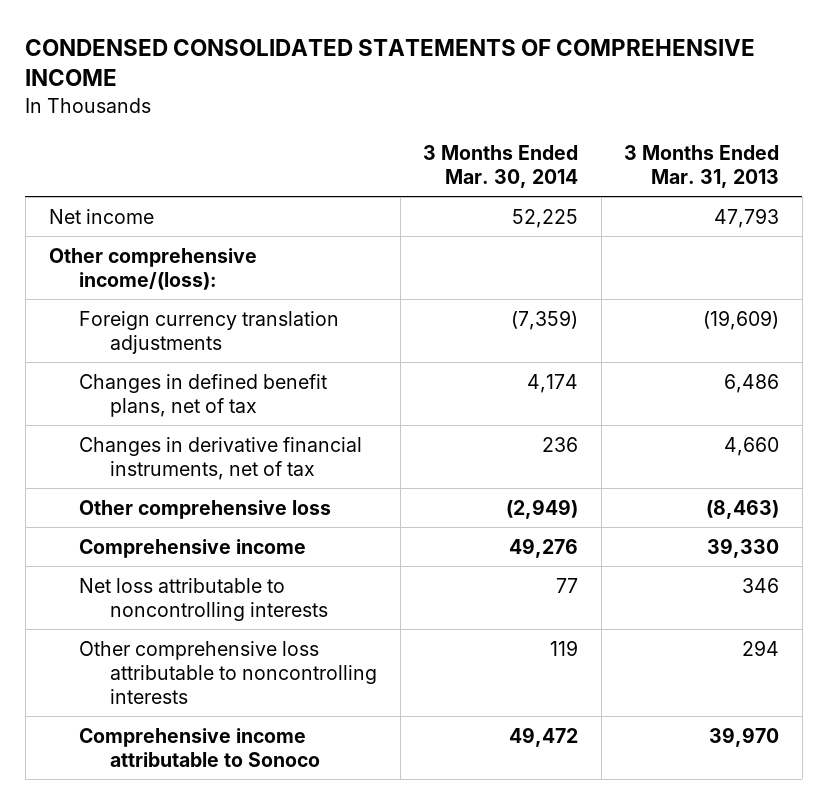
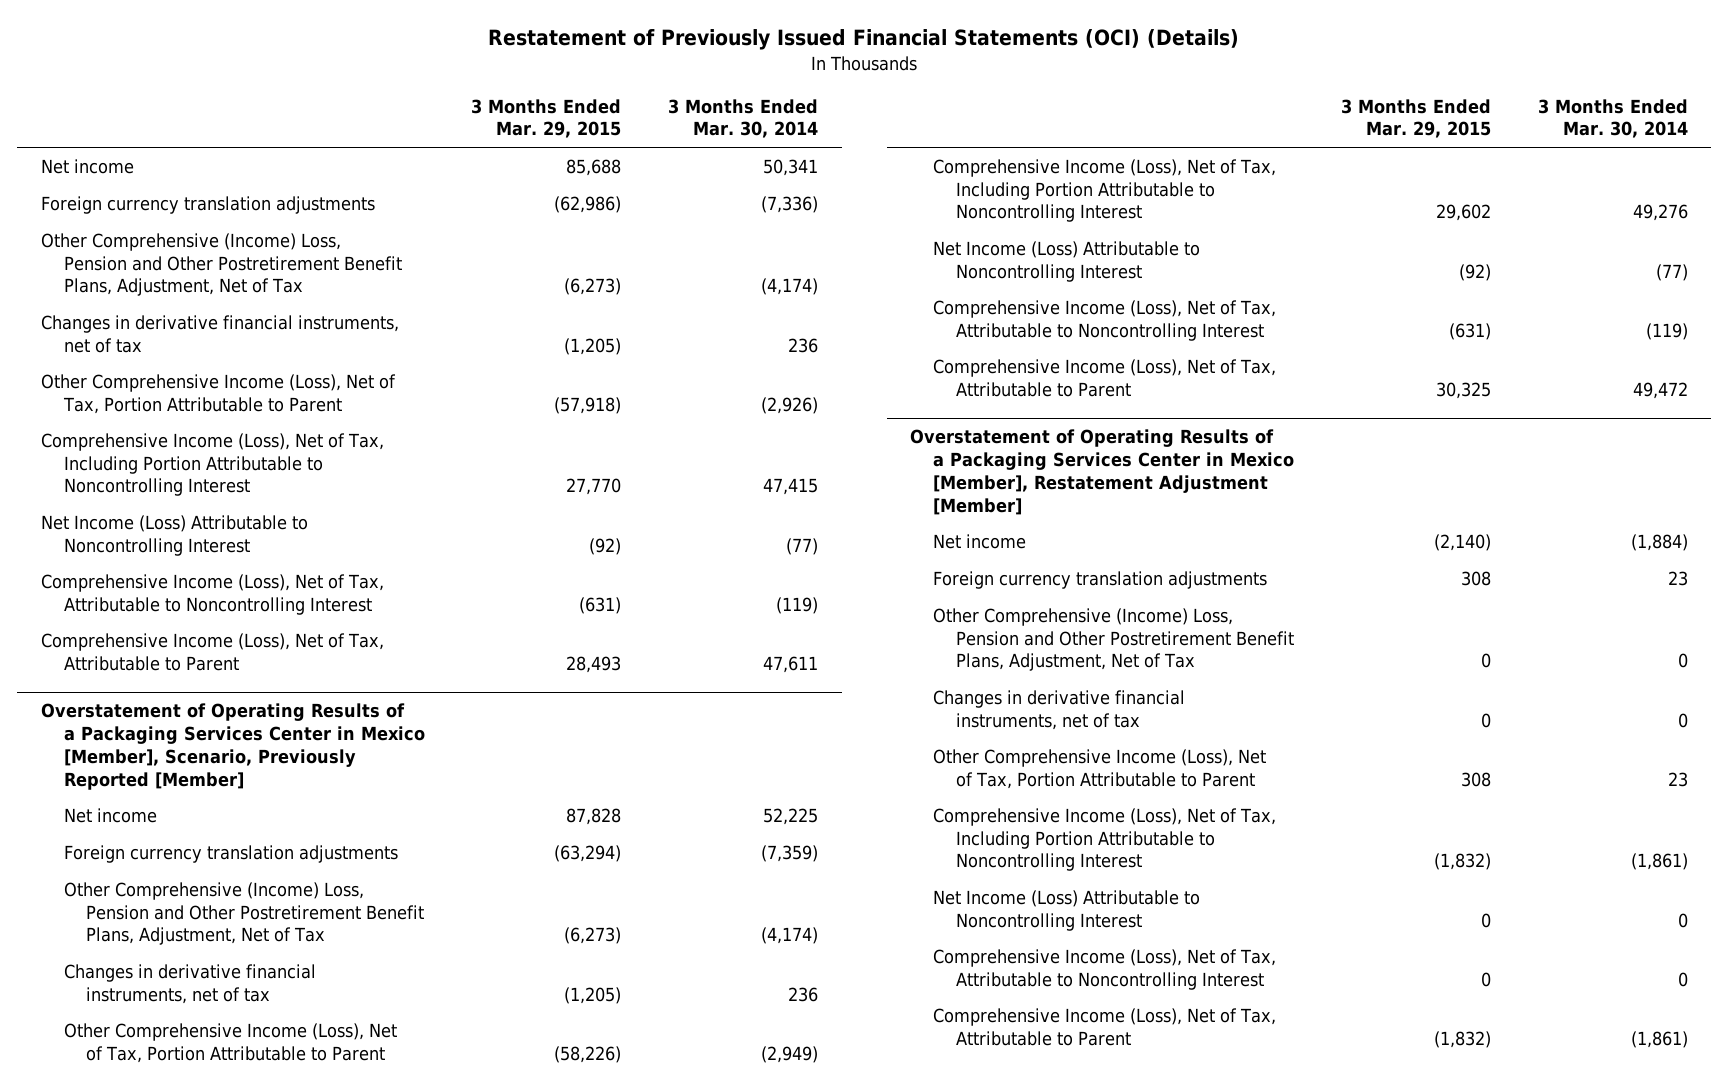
- CONDENSED CONSOLIDATED STATEMENTS OF COMPREHENSIVE INCOME
+ Restatement of Previously Issued Financial Statements (OCI) (Details)
- | 3 Months Ended Mar. 30, 2014 | 3 Months Ended Mar. 31, 2013
+ | 3 Months Ended Mar. 29, 2015 | 3 Months Ended Mar. 30, 2014
+ Net income | 85,688 | 50,341
+ Foreign currency translation adjustments | (62,986) | (7,336)
+ Other Comprehensive (Income) Loss, Pension and Other Postretirement Benefit Plans, Adjustment, Net of Tax | (6,273) | (4,174)
+ Changes in derivative financial instruments, net of tax | (1,205) | 236
+ Other Comprehensive Income (Loss), Net of Tax, Portion Attributable to Parent | (57,918) | (2,926)
+ Comprehensive Income (Loss), Net of Tax, Including Portion Attributable to Noncontrolling Interest | 27,770 | 47,415
+ Net Income (Loss) Attributable to Noncontrolling Interest | (92) | (77)
+ Comprehensive Income (Loss), Net of Tax, Attributable to Noncontrolling Interest | (631) | (119)
+ Comprehensive Income (Loss), Net of Tax, Attributable to Parent | 28,493 | 47,611
+ Overstatement of Operating Results of a Packaging Services Center in Mexico [Member], Scenario, Previously Reported [Member]
- Other comprehensive income/(loss):
- Changes in defined benefit plans, net of tax | 4,174 | 6,486
+ Other Comprehensive (Income) Loss, Pension and Other Postretirement Benefit Plans, Adjustment, Net of Tax | (6,273) | (4,174)
- Other comprehensive loss | (2,949) | (8,463)
- Comprehensive income | 49,276 | 39,330
- Net loss attributable to noncontrolling interests | 77 | 346
- Other comprehensive loss attributable to noncontrolling interests | 119 | 294
- Comprehensive income attributable to Sonoco | 49,472 | 39,970
+ Other Comprehensive Income (Loss), Net of Tax, Portion Attributable to Parent | (58,226) | (2,949)
+ Comprehensive Income (Loss), Net of Tax, Including Portion Attributable to Noncontrolling Interest | 29,602 | 49,276
+ Net Income (Loss) Attributable to Noncontrolling Interest | (92) | (77)
+ Comprehensive Income (Loss), Net of Tax, Attributable to Noncontrolling Interest | (631) | (119)
+ Comprehensive Income (Loss), Net of Tax, Attributable to Parent | 30,325 | 49,472
+ Overstatement of Operating Results of a Packaging Services Center in Mexico [Member], Restatement Adjustment [Member]
+ Net income | (2,140) | (1,884)
+ Foreign currency translation adjustments | 308 | 23
+ Other Comprehensive (Income) Loss, Pension and Other Postretirement Benefit Plans, Adjustment, Net of Tax | 0 | 0
+ Changes in derivative financial instruments, net of tax | 0 | 0
+ Other Comprehensive Income (Loss), Net of Tax, Portion Attributable to Parent | 308 | 23
+ Comprehensive Income (Loss), Net of Tax, Including Portion Attributable to Noncontrolling Interest | (1,832) | (1,861)
+ Net Income (Loss) Attributable to Noncontrolling Interest | 0 | 0
+ Comprehensive Income (Loss), Net of Tax, Attributable to Noncontrolling Interest | 0 | 0
+ Comprehensive Income (Loss), Net of Tax, Attributable to Parent | (1,832) | (1,861)

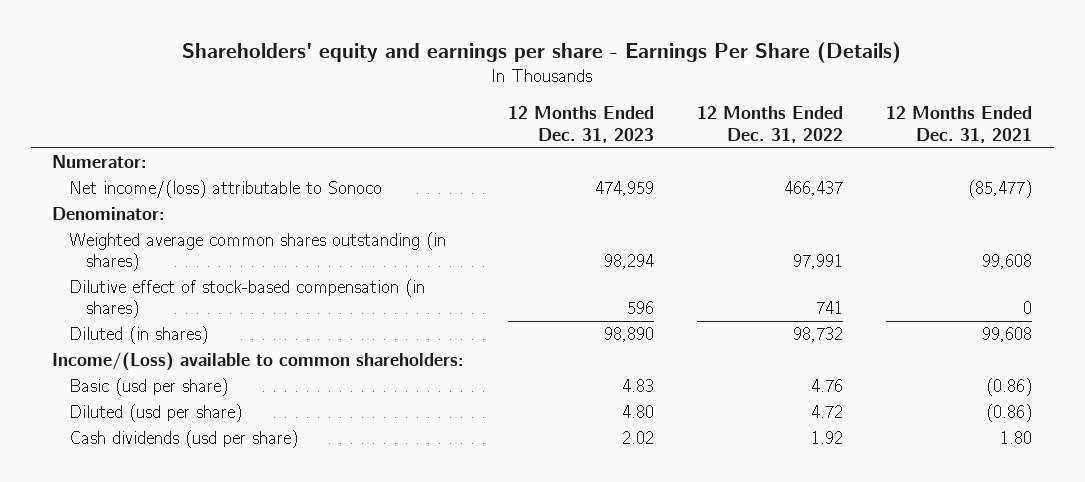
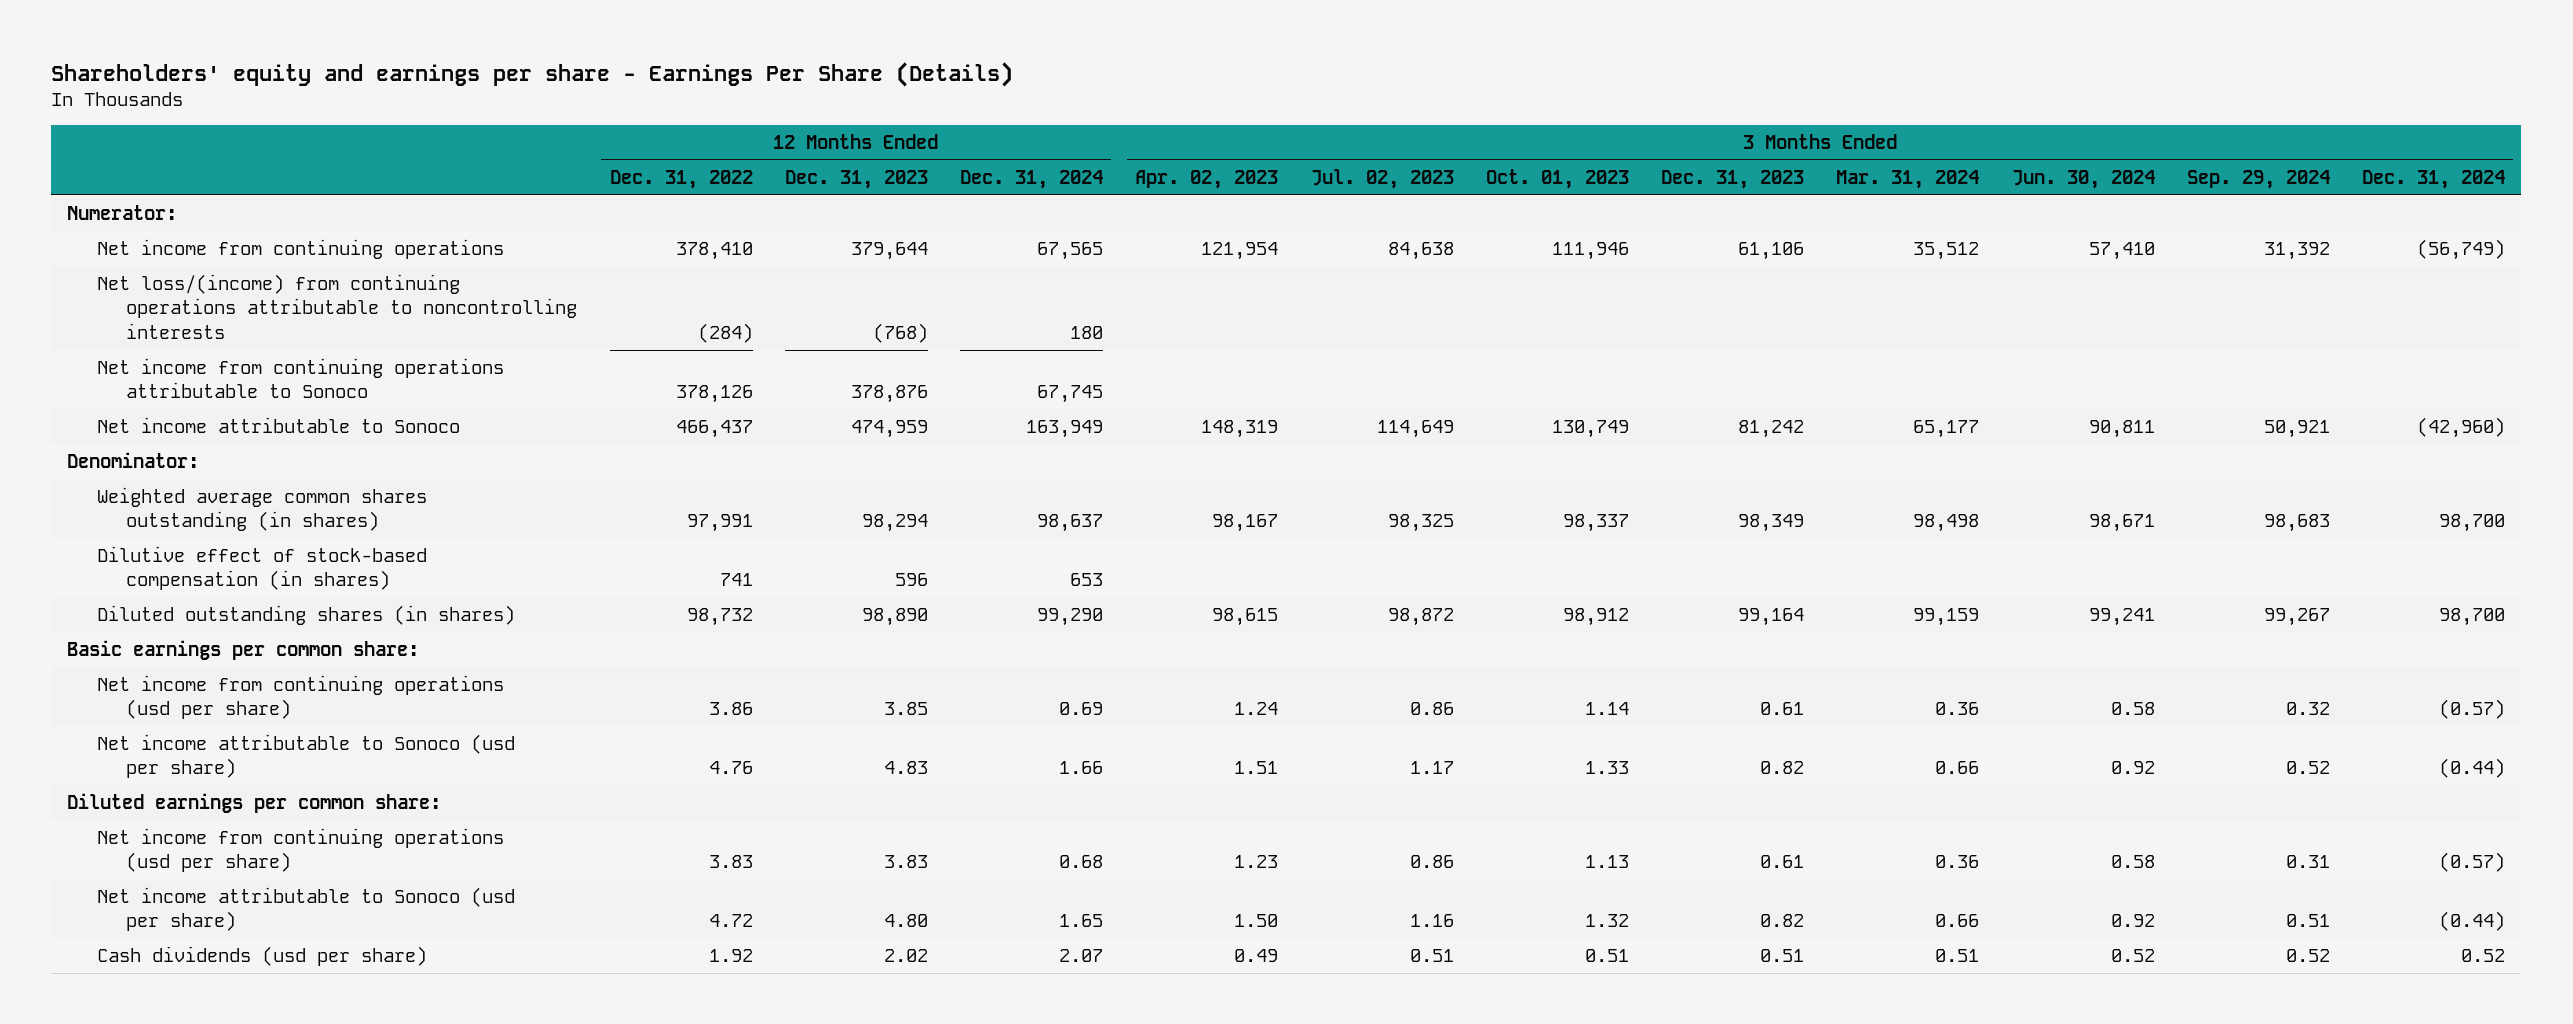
- | 12 Months Ended Dec. 31, 2023 | 12 Months Ended Dec. 31, 2022 | 12 Months Ended Dec. 31, 2021
+ | 12 Months Ended Dec. 31, 2022 | 12 Months Ended Dec. 31, 2023 | 12 Months Ended Dec. 31, 2024 | 3 Months Ended Apr. 02, 2023 | 3 Months Ended Jul. 02, 2023 | 3 Months Ended Oct. 01, 2023 | 3 Months Ended Dec. 31, 2023 | 3 Months Ended Mar. 31, 2024 | 3 Months Ended Jun. 30, 2024 | 3 Months Ended Sep. 29, 2024 | 3 Months Ended Dec. 31, 2024
- Net income/(loss) attributable to Sonoco | 474,959 | 466,437 | (85,477)
+ Net income from continuing operations | 378,410 | 379,644 | 67,565 | 121,954 | 84,638 | 111,946 | 61,106 | 35,512 | 57,410 | 31,392 | (56,749)
+ Net loss/(income) from continuing operations attributable to noncontrolling interests | (284) | (768) | 180 | | | | | | | |
+ Net income from continuing operations attributable to Sonoco | 378,126 | 378,876 | 67,745 | | | | | | | |
+ Net income attributable to Sonoco | 466,437 | 474,959 | 163,949 | 148,319 | 114,649 | 130,749 | 81,242 | 65,177 | 90,811 | 50,921 | (42,960)
- Diluted (in shares) | 98,890 | 98,732 | 99,608
- Income/(Loss) available to common shareholders:
- Basic (usd per share) | 4.83 | 4.76 | (0.86)
- Diluted (usd per share) | 4.80 | 4.72 | (0.86)
+ Diluted outstanding shares (in shares) | 98,732 | 98,890 | 99,290 | 98,615 | 98,872 | 98,912 | 99,164 | 99,159 | 99,241 | 99,267 | 98,700
+ Basic earnings per common share:
+ Net income from continuing operations (usd per share) | 3.86 | 3.85 | 0.69 | 1.24 | 0.86 | 1.14 | 0.61 | 0.36 | 0.58 | 0.32 | (0.57)
+ Net income attributable to Sonoco (usd per share) | 4.76 | 4.83 | 1.66 | 1.51 | 1.17 | 1.33 | 0.82 | 0.66 | 0.92 | 0.52 | (0.44)
+ Diluted earnings per common share:
+ Net income from continuing operations (usd per share) | 3.83 | 3.83 | 0.68 | 1.23 | 0.86 | 1.13 | 0.61 | 0.36 | 0.58 | 0.31 | (0.57)
+ Net income attributable to Sonoco (usd per share) | 4.72 | 4.80 | 1.65 | 1.50 | 1.16 | 1.32 | 0.82 | 0.66 | 0.92 | 0.51 | (0.44)

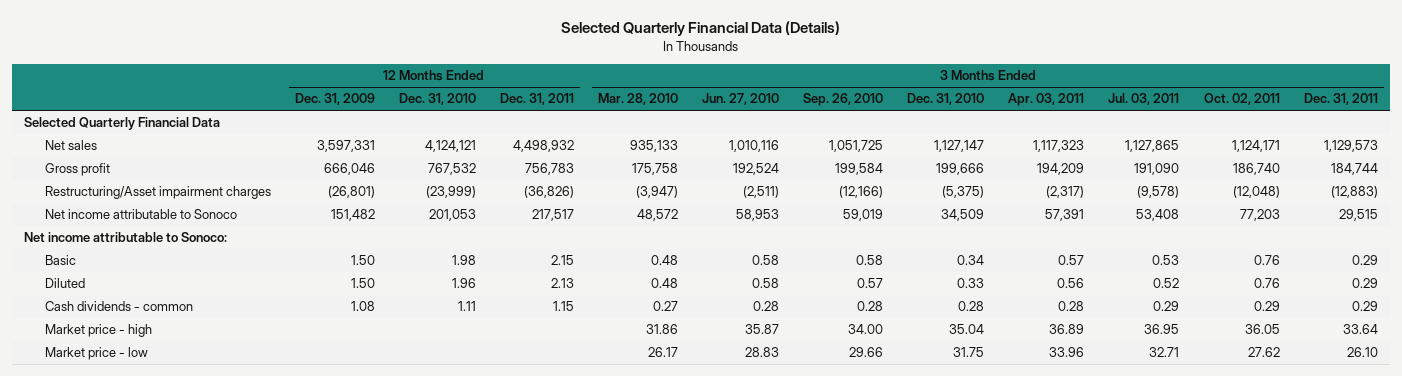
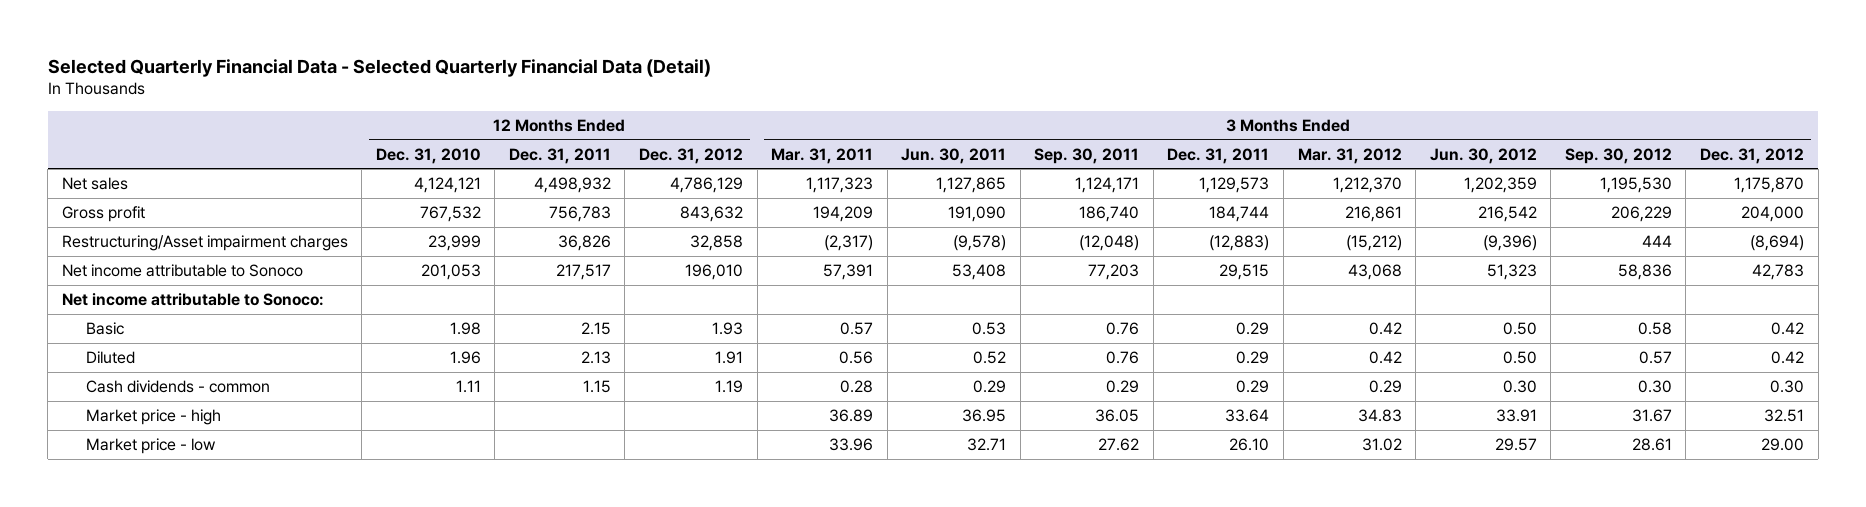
- Selected Quarterly Financial Data (Details)
+ Selected Quarterly Financial Data - Selected Quarterly Financial Data (Detail)
- | 12 Months Ended Dec. 31, 2009 | 12 Months Ended Dec. 31, 2010 | 12 Months Ended Dec. 31, 2011 | 3 Months Ended Mar. 28, 2010 | 3 Months Ended Jun. 27, 2010 | 3 Months Ended Sep. 26, 2010 | 3 Months Ended Dec. 31, 2010 | 3 Months Ended Apr. 03, 2011 | 3 Months Ended Jul. 03, 2011 | 3 Months Ended Oct. 02, 2011 | 3 Months Ended Dec. 31, 2011
+ | 12 Months Ended Dec. 31, 2010 | 12 Months Ended Dec. 31, 2011 | 12 Months Ended Dec. 31, 2012 | 3 Months Ended Mar. 31, 2011 | 3 Months Ended Jun. 30, 2011 | 3 Months Ended Sep. 30, 2011 | 3 Months Ended Dec. 31, 2011 | 3 Months Ended Mar. 31, 2012 | 3 Months Ended Jun. 30, 2012 | 3 Months Ended Sep. 30, 2012 | 3 Months Ended Dec. 31, 2012
- Selected Quarterly Financial Data
- Restructuring/Asset impairment charges | (26,801) | (23,999) | (36,826) | (3,947) | (2,511) | (12,166) | (5,375) | (2,317) | (9,578) | (12,048) | (12,883)
+ Restructuring/Asset impairment charges | 23,999 | 36,826 | 32,858 | (2,317) | (9,578) | (12,048) | (12,883) | (15,212) | (9,396) | 444 | (8,694)

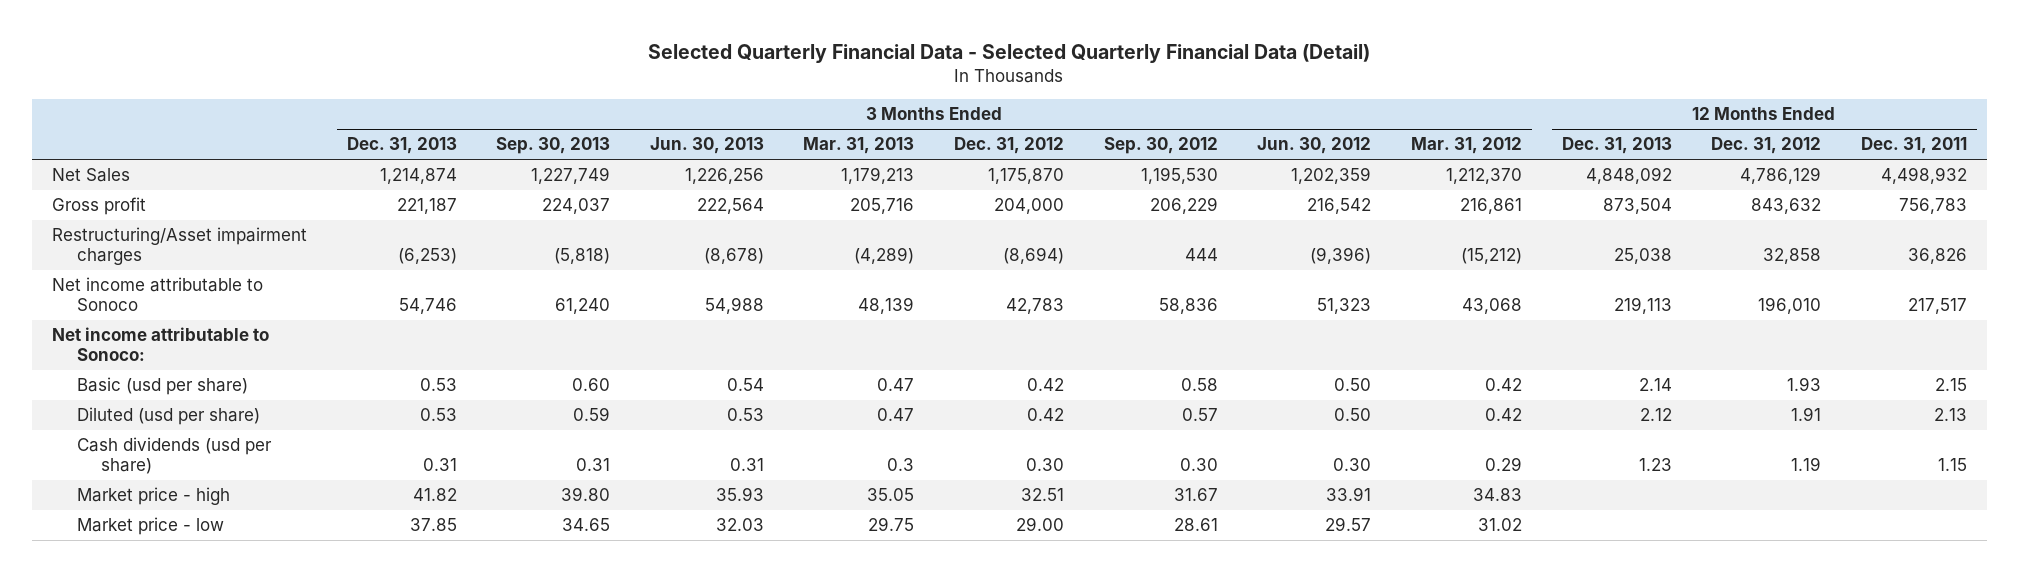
- | 12 Months Ended Dec. 31, 2010 | 12 Months Ended Dec. 31, 2011 | 12 Months Ended Dec. 31, 2012 | 3 Months Ended Mar. 31, 2011 | 3 Months Ended Jun. 30, 2011 | 3 Months Ended Sep. 30, 2011 | 3 Months Ended Dec. 31, 2011 | 3 Months Ended Mar. 31, 2012 | 3 Months Ended Jun. 30, 2012 | 3 Months Ended Sep. 30, 2012 | 3 Months Ended Dec. 31, 2012
+ | 3 Months Ended Dec. 31, 2013 | 3 Months Ended Sep. 30, 2013 | 3 Months Ended Jun. 30, 2013 | 3 Months Ended Mar. 31, 2013 | 3 Months Ended Dec. 31, 2012 | 3 Months Ended Sep. 30, 2012 | 3 Months Ended Jun. 30, 2012 | 3 Months Ended Mar. 31, 2012 | 12 Months Ended Dec. 31, 2013 | 12 Months Ended Dec. 31, 2012 | 12 Months Ended Dec. 31, 2011
- Net sales | 4,124,121 | 4,498,932 | 4,786,129 | 1,117,323 | 1,127,865 | 1,124,171 | 1,129,573 | 1,212,370 | 1,202,359 | 1,195,530 | 1,175,870
+ Net Sales | 1,214,874 | 1,227,749 | 1,226,256 | 1,179,213 | 1,175,870 | 1,195,530 | 1,202,359 | 1,212,370 | 4,848,092 | 4,786,129 | 4,498,932
- Basic | 1.98 | 2.15 | 1.93 | 0.57 | 0.53 | 0.76 | 0.29 | 0.42 | 0.50 | 0.58 | 0.42
- Diluted | 1.96 | 2.13 | 1.91 | 0.56 | 0.52 | 0.76 | 0.29 | 0.42 | 0.50 | 0.57 | 0.42
- Cash dividends - common | 1.11 | 1.15 | 1.19 | 0.28 | 0.29 | 0.29 | 0.29 | 0.29 | 0.30 | 0.30 | 0.30
+ Basic (usd per share) | 0.53 | 0.60 | 0.54 | 0.47 | 0.42 | 0.58 | 0.50 | 0.42 | 2.14 | 1.93 | 2.15
+ Diluted (usd per share) | 0.53 | 0.59 | 0.53 | 0.47 | 0.42 | 0.57 | 0.50 | 0.42 | 2.12 | 1.91 | 2.13
+ Cash dividends (usd per share) | 0.31 | 0.31 | 0.31 | 0.3 | 0.30 | 0.30 | 0.30 | 0.29 | 1.23 | 1.19 | 1.15

